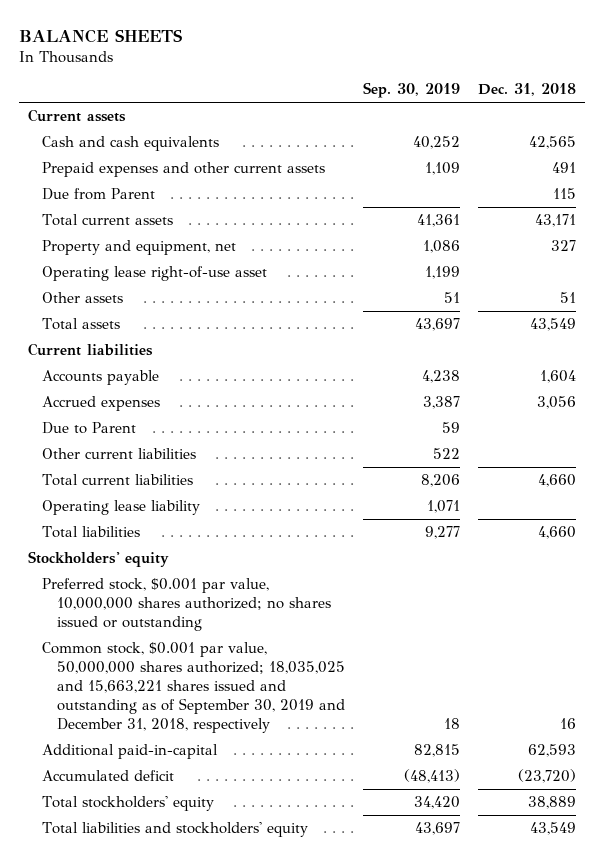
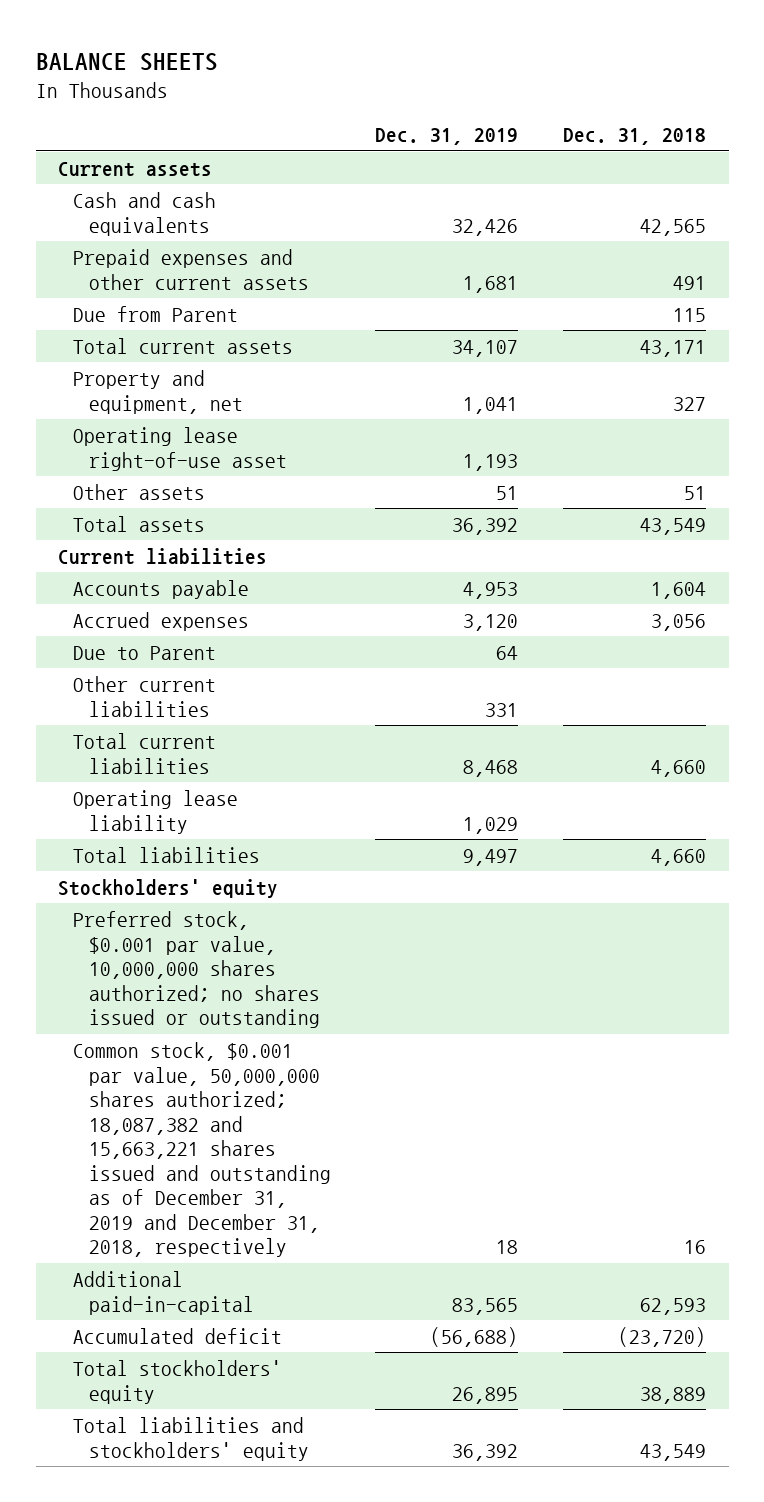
- | Sep. 30, 2019 | Dec. 31, 2018
+ | Dec. 31, 2019 | Dec. 31, 2018
- Common stock, $0.001 par value, 50,000,000 shares authorized; 18,035,025 and 15,663,221 shares issued and outstanding as of September 30, 2019 and December 31, 2018, respectively | 18 | 16
+ Common stock, $0.001 par value, 50,000,000 shares authorized; 18,087,382 and 15,663,221 shares issued and outstanding as of December 31, 2019 and December 31, 2018, respectively | 18 | 16

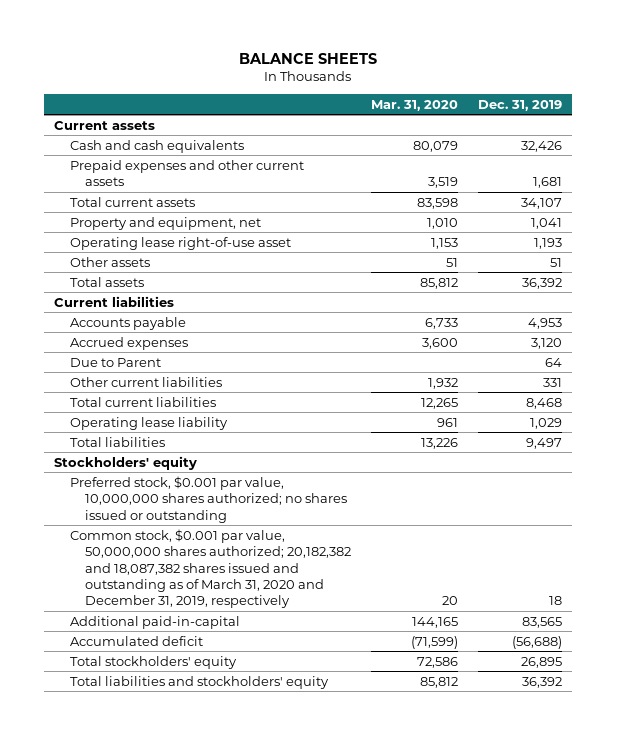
- | Dec. 31, 2019 | Dec. 31, 2018
+ | Mar. 31, 2020 | Dec. 31, 2019
- Due from Parent | | 115
- Common stock, $0.001 par value, 50,000,000 shares authorized; 18,087,382 and 15,663,221 shares issued and outstanding as of December 31, 2019 and December 31, 2018, respectively | 18 | 16
+ Common stock, $0.001 par value, 50,000,000 shares authorized; 20,182,382 and 18,087,382 shares issued and outstanding as of March 31, 2020 and December 31, 2019, respectively | 20 | 18

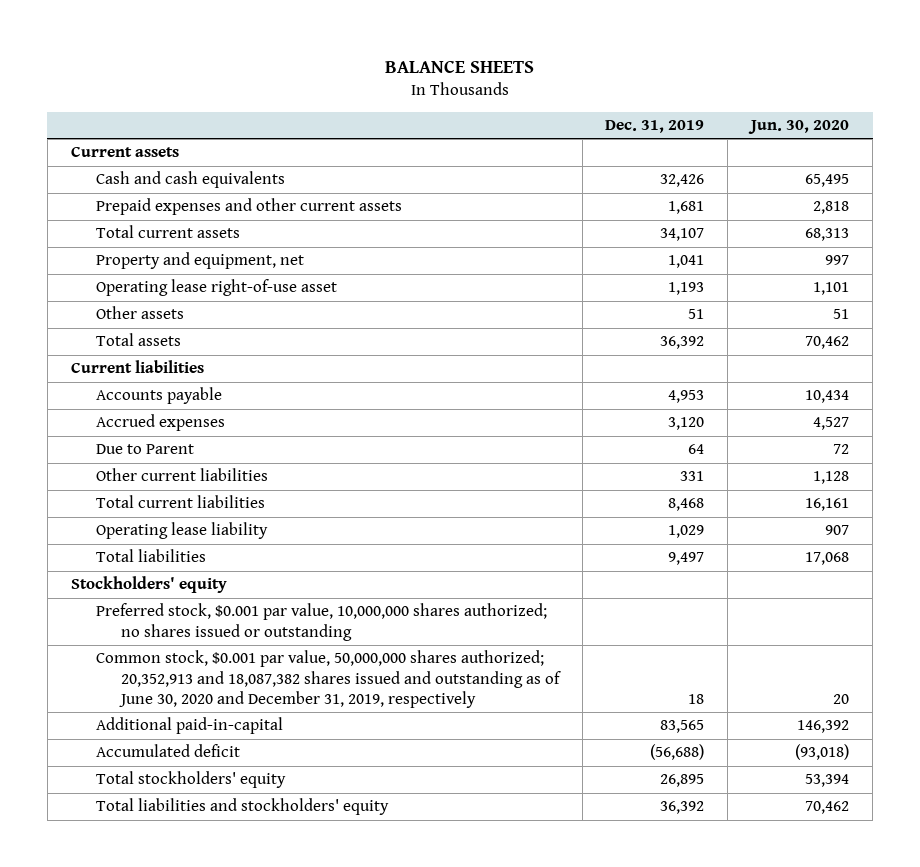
- | Mar. 31, 2020 | Dec. 31, 2019
+ | Dec. 31, 2019 | Jun. 30, 2020
- Common stock, $0.001 par value, 50,000,000 shares authorized; 20,182,382 and 18,087,382 shares issued and outstanding as of March 31, 2020 and December 31, 2019, respectively | 20 | 18
+ Common stock, $0.001 par value, 50,000,000 shares authorized; 20,352,913 and 18,087,382 shares issued and outstanding as of June 30, 2020 and December 31, 2019, respectively | 18 | 20

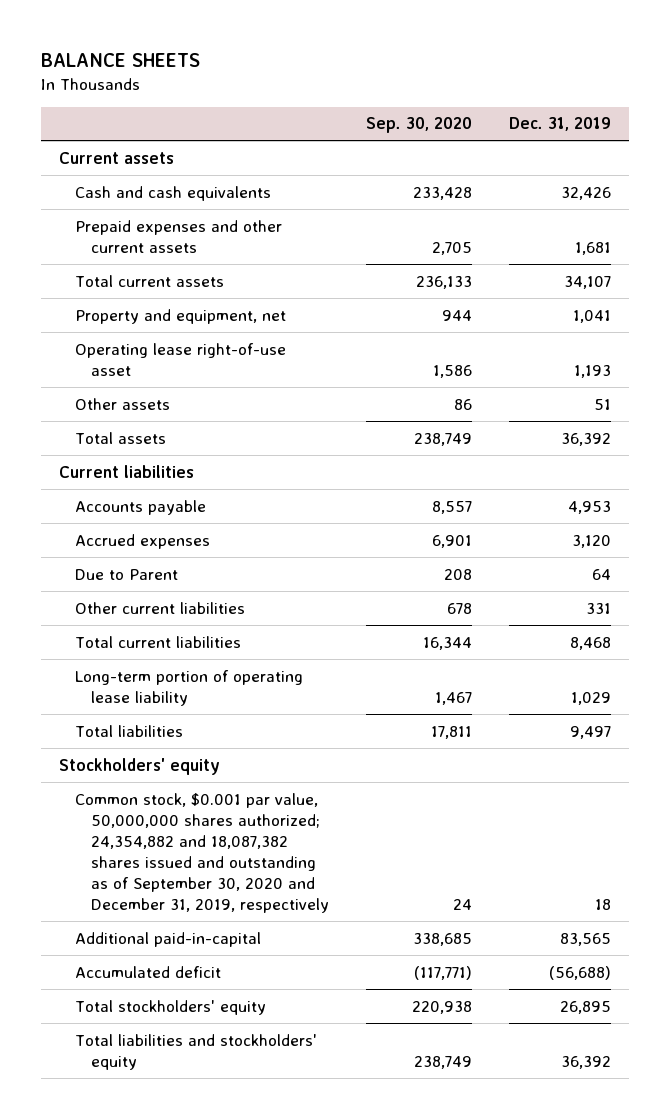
- | Dec. 31, 2019 | Jun. 30, 2020
+ | Sep. 30, 2020 | Dec. 31, 2019
- Operating lease liability | 1,029 | 907
+ Long-term portion of operating lease liability | 1,467 | 1,029
- Preferred stock, $0.001 par value, 10,000,000 shares authorized; no shares issued or outstanding
- Common stock, $0.001 par value, 50,000,000 shares authorized; 20,352,913 and 18,087,382 shares issued and outstanding as of June 30, 2020 and December 31, 2019, respectively | 18 | 20
+ Common stock, $0.001 par value, 50,000,000 shares authorized; 24,354,882 and 18,087,382 shares issued and outstanding as of September 30, 2020 and December 31, 2019, respectively | 24 | 18

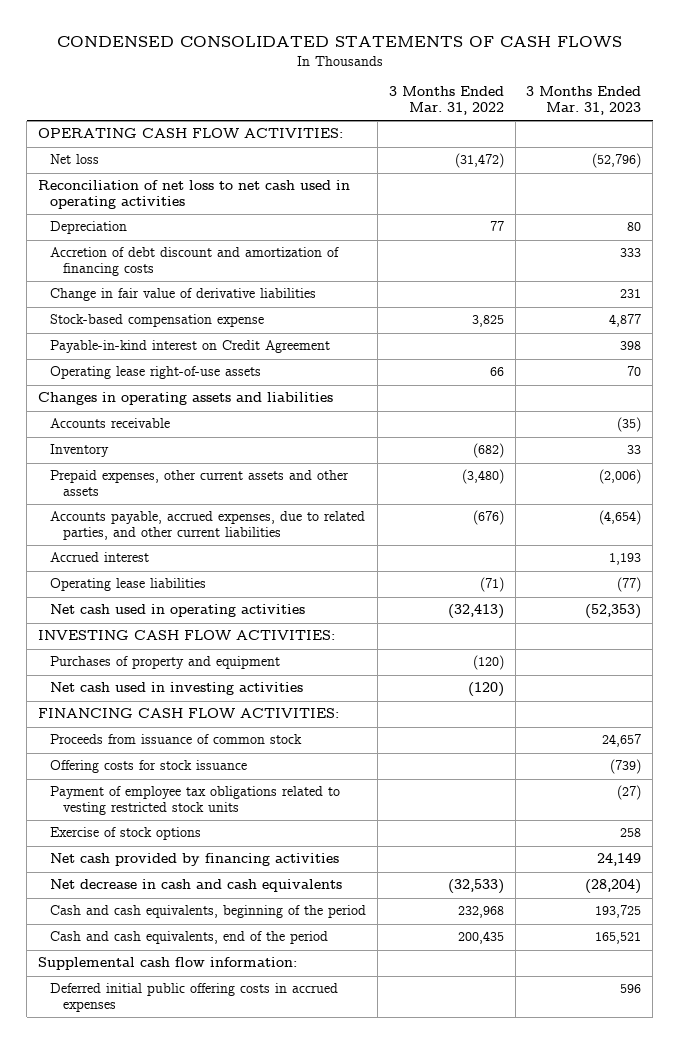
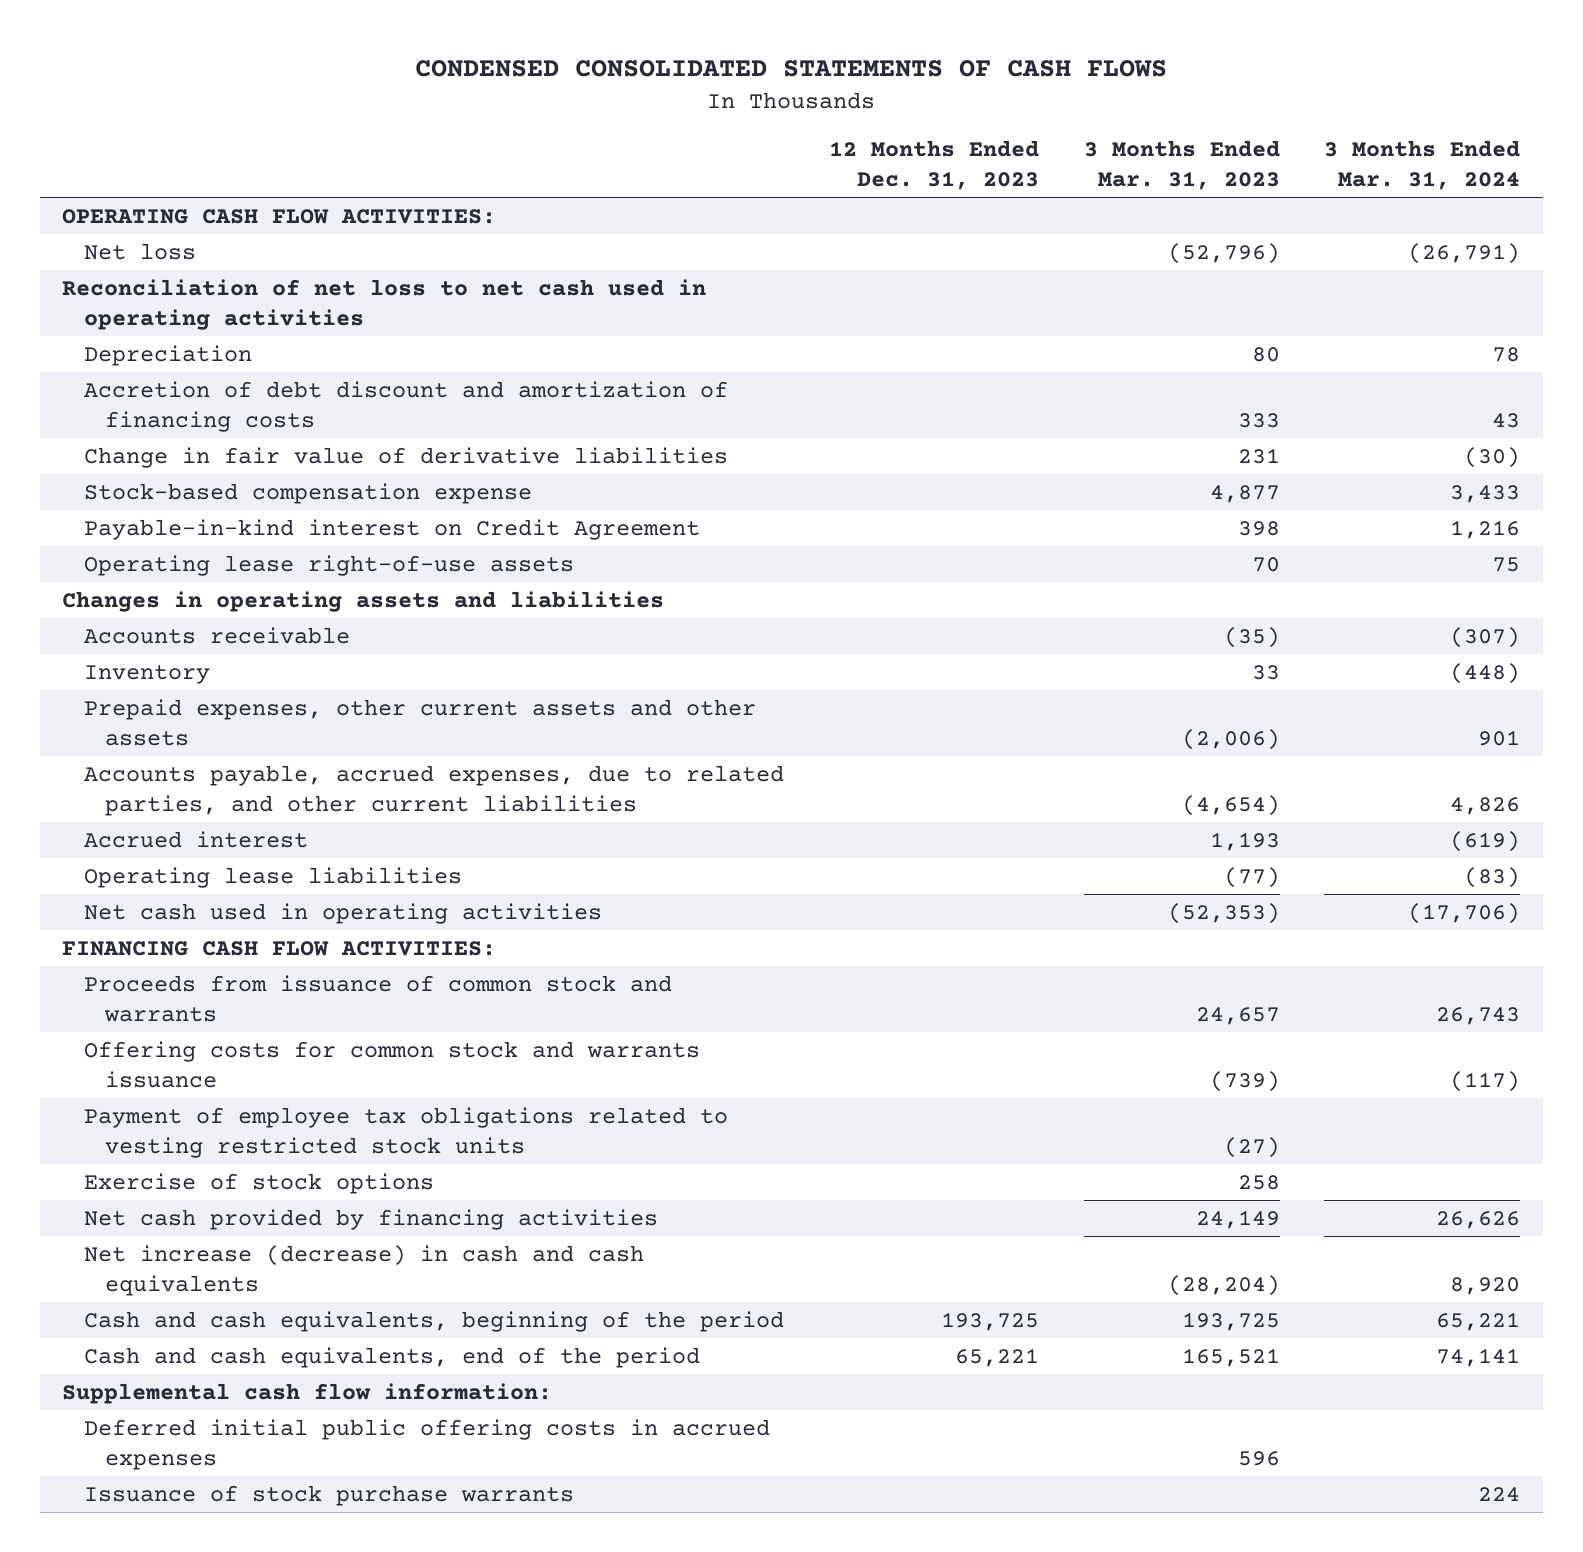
- | 3 Months Ended Mar. 31, 2022 | 3 Months Ended Mar. 31, 2023
+ | 12 Months Ended Dec. 31, 2023 | 3 Months Ended Mar. 31, 2023 | 3 Months Ended Mar. 31, 2024
- INVESTING CASH FLOW ACTIVITIES:
- Purchases of property and equipment | (120) |
- Net cash used in investing activities | (120) |
- Proceeds from issuance of common stock | | 24,657
- Offering costs for stock issuance | | (739)
+ Proceeds from issuance of common stock and warrants | | 24,657 | 26,743
+ Offering costs for common stock and warrants issuance | | (739) | (117)
- Net decrease in cash and cash equivalents | (32,533) | (28,204)
+ Net increase (decrease) in cash and cash equivalents | | (28,204) | 8,920
+ Issuance of stock purchase warrants | | | 224

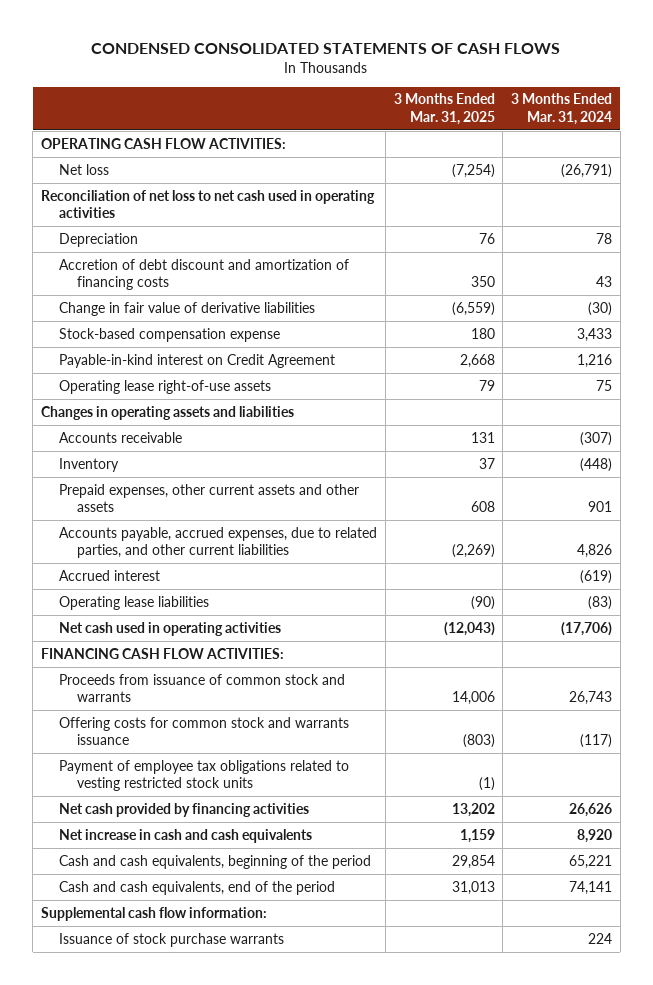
- | 12 Months Ended Dec. 31, 2023 | 3 Months Ended Mar. 31, 2023 | 3 Months Ended Mar. 31, 2024
+ | 3 Months Ended Mar. 31, 2025 | 3 Months Ended Mar. 31, 2024
- Exercise of stock options | | 258 |
- Net increase (decrease) in cash and cash equivalents | | (28,204) | 8,920
+ Net increase in cash and cash equivalents | 1,159 | 8,920
- Deferred initial public offering costs in accrued expenses | | 596 |

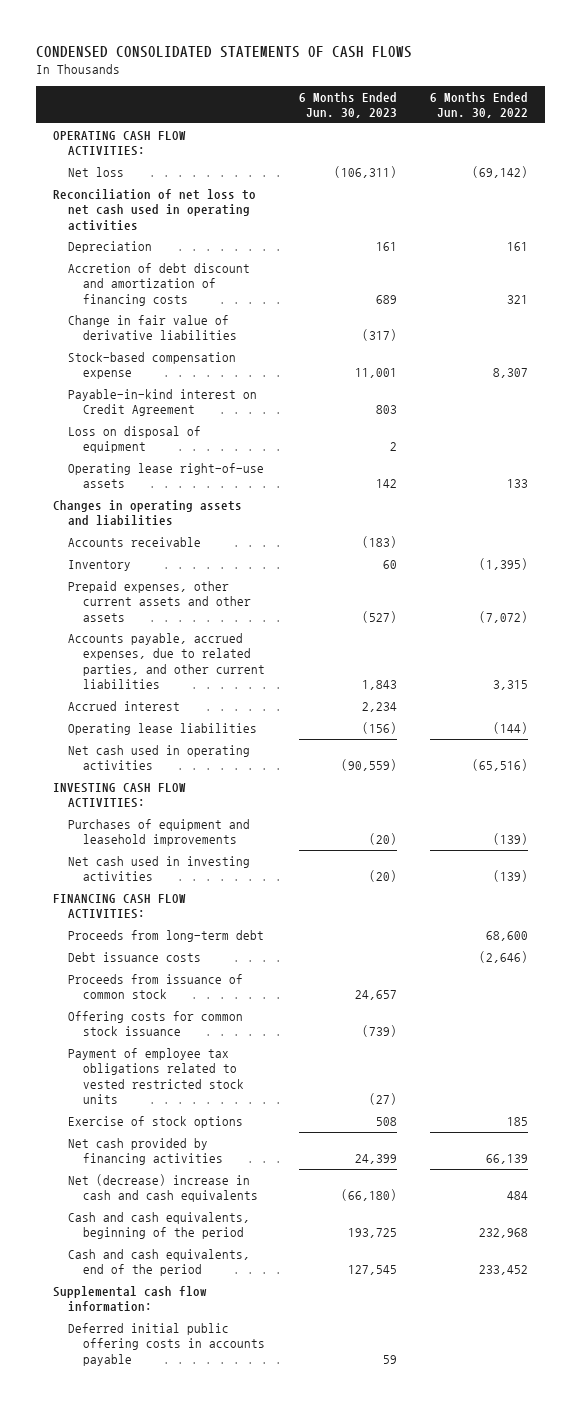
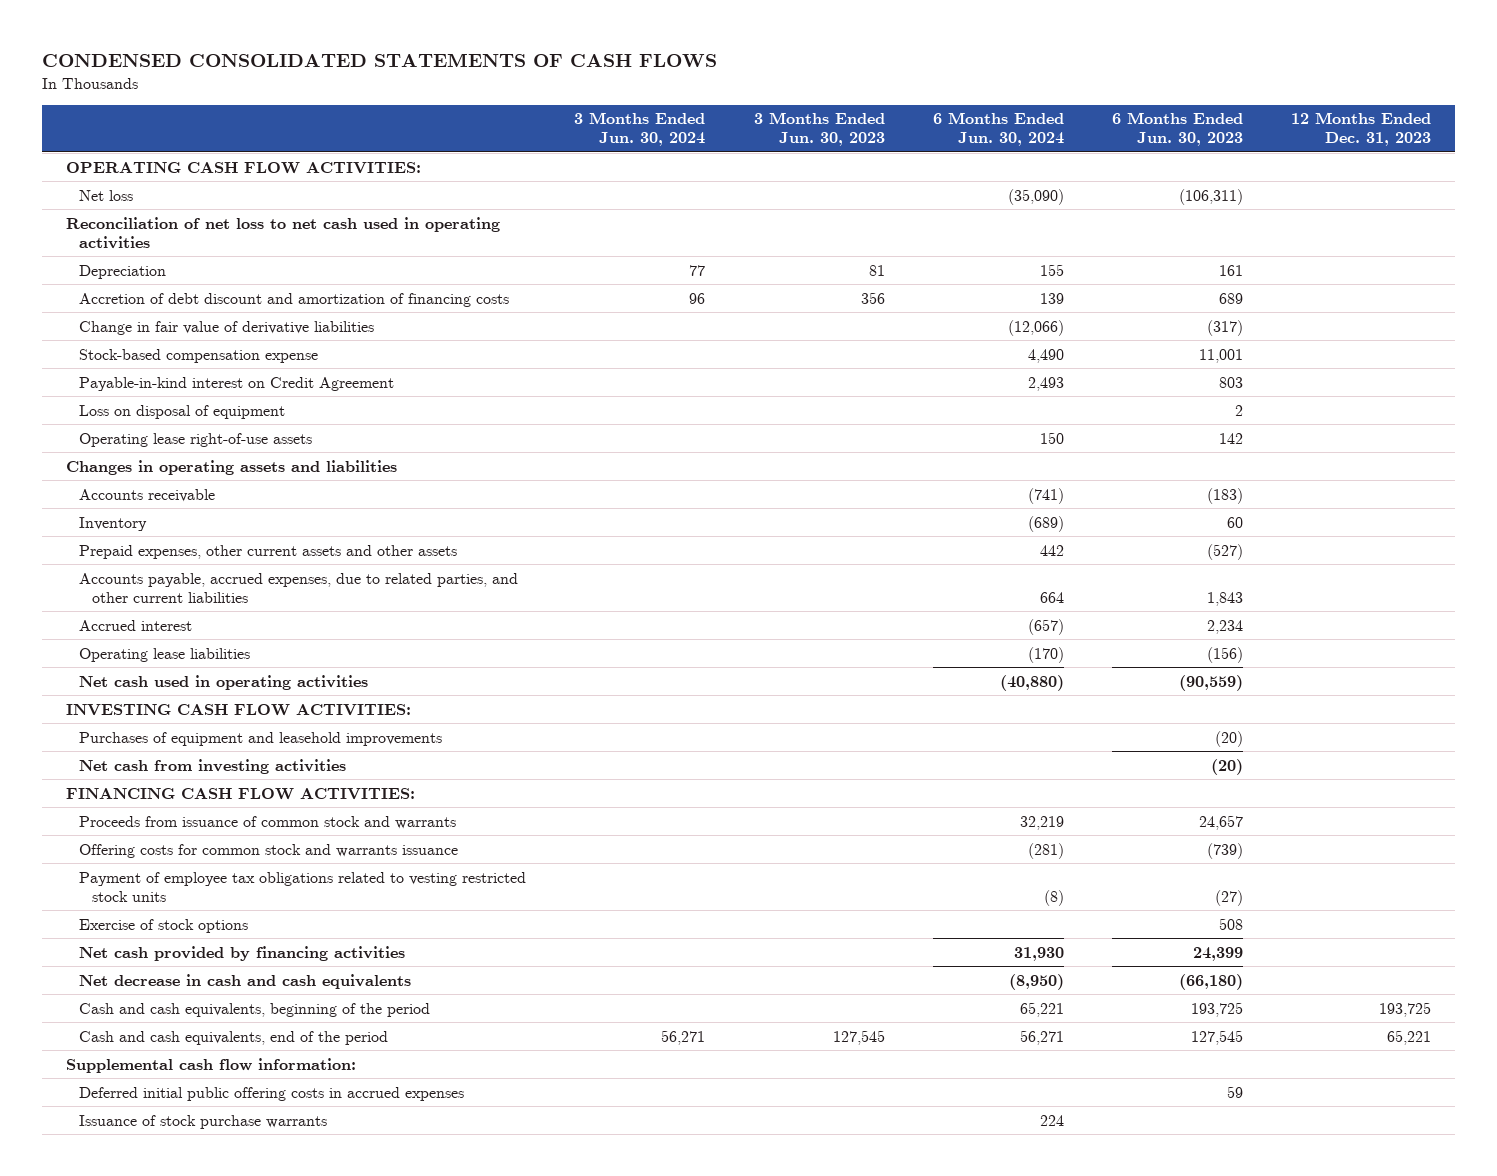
- | 6 Months Ended Jun. 30, 2023 | 6 Months Ended Jun. 30, 2022
+ | 3 Months Ended Jun. 30, 2024 | 3 Months Ended Jun. 30, 2023 | 6 Months Ended Jun. 30, 2024 | 6 Months Ended Jun. 30, 2023 | 12 Months Ended Dec. 31, 2023
- Net cash used in investing activities | (20) | (139)
+ Net cash from investing activities | | | | (20) |
- Proceeds from long-term debt | | 68,600
- Debt issuance costs | | (2,646)
- Proceeds from issuance of common stock | 24,657 |
- Offering costs for common stock issuance | (739) |
- Payment of employee tax obligations related to vested restricted stock units | (27) |
+ Proceeds from issuance of common stock and warrants | | | 32,219 | 24,657 |
+ Offering costs for common stock and warrants issuance | | | (281) | (739) |
+ Payment of employee tax obligations related to vesting restricted stock units | | | (8) | (27) |
- Net (decrease) increase in cash and cash equivalents | (66,180) | 484
+ Net decrease in cash and cash equivalents | | | (8,950) | (66,180) |
- Deferred initial public offering costs in accounts payable | 59 |
+ Deferred initial public offering costs in accrued expenses | | | | 59 |
+ Issuance of stock purchase warrants | | | 224 | |

